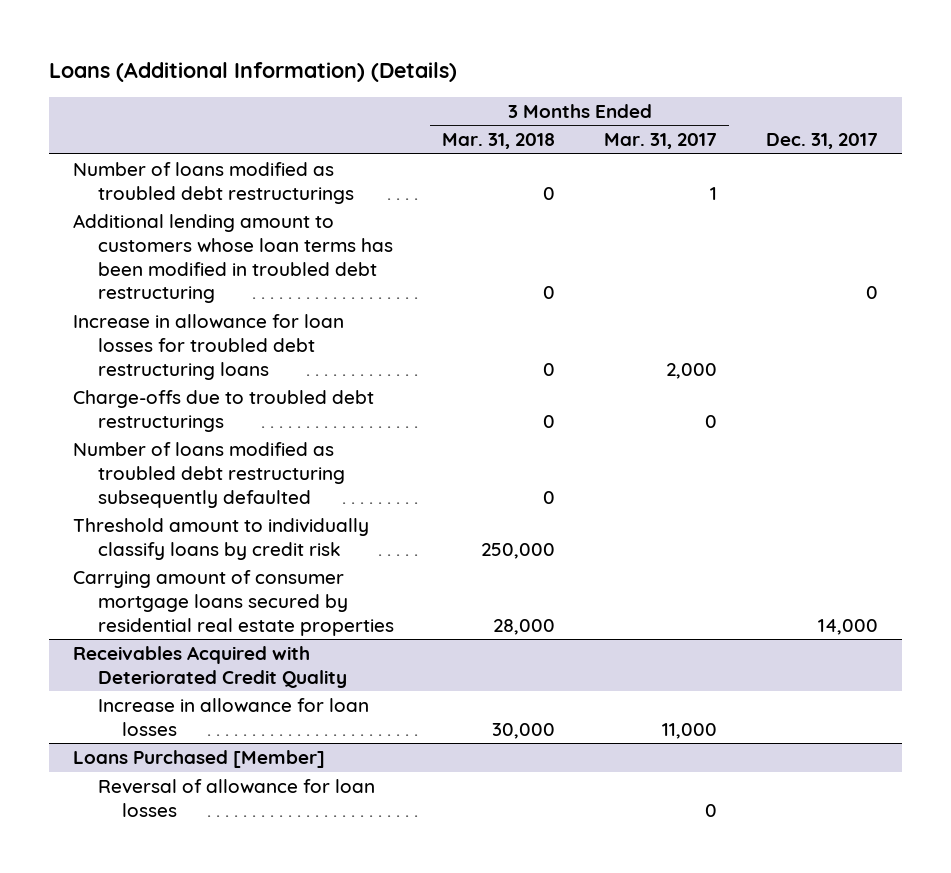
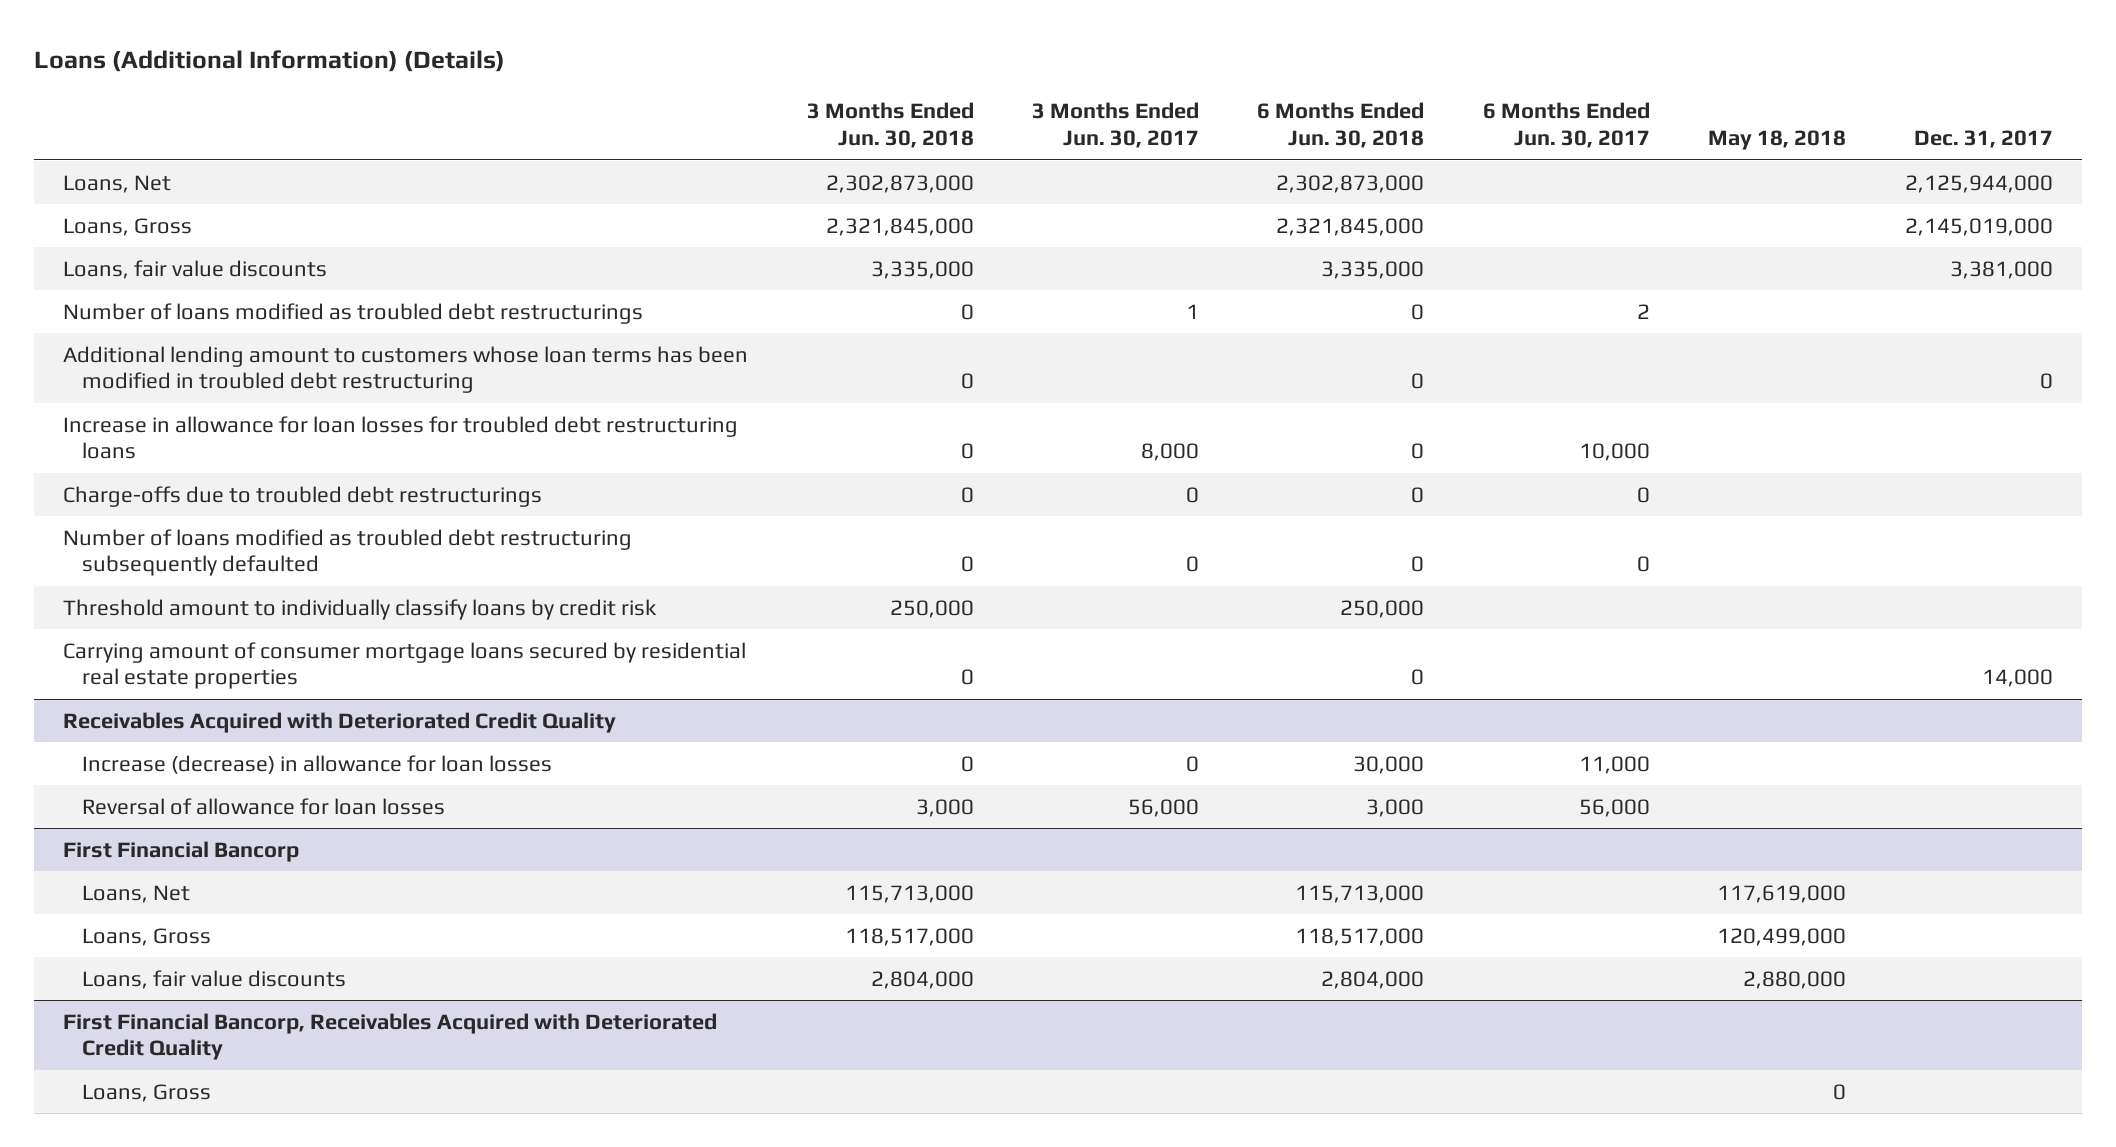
- | 3 Months Ended Mar. 31, 2018 | 3 Months Ended Mar. 31, 2017 | Dec. 31, 2017
+ | 3 Months Ended Jun. 30, 2018 | 3 Months Ended Jun. 30, 2017 | 6 Months Ended Jun. 30, 2018 | 6 Months Ended Jun. 30, 2017 | May 18, 2018 | Dec. 31, 2017
+ Loans, Net | 2,302,873,000 | | 2,302,873,000 | | | 2,125,944,000
+ Loans, Gross | 2,321,845,000 | | 2,321,845,000 | | | 2,145,019,000
+ Loans, fair value discounts | 3,335,000 | | 3,335,000 | | | 3,381,000
@ Receivables Acquired with Deteriorated Credit Quality
- Increase in allowance for loan losses | 30,000 | 11,000 |
- Loans Purchased [Member]
- Reversal of allowance for loan losses | | 0 |
@ Receivables Acquired with Deteriorated Credit Quality
+ Increase (decrease) in allowance for loan losses | 0 | 0 | 30,000 | 11,000 | |
+ Reversal of allowance for loan losses | 3,000 | 56,000 | 3,000 | 56,000 | |
+ First Financial Bancorp
+ Loans, Net | 115,713,000 | | 115,713,000 | | 117,619,000 |
+ Loans, Gross | 118,517,000 | | 118,517,000 | | 120,499,000 |
+ Loans, fair value discounts | 2,804,000 | | 2,804,000 | | 2,880,000 |
+ First Financial Bancorp, Receivables Acquired with Deteriorated Credit Quality
+ Loans, Gross | | | | | 0 |

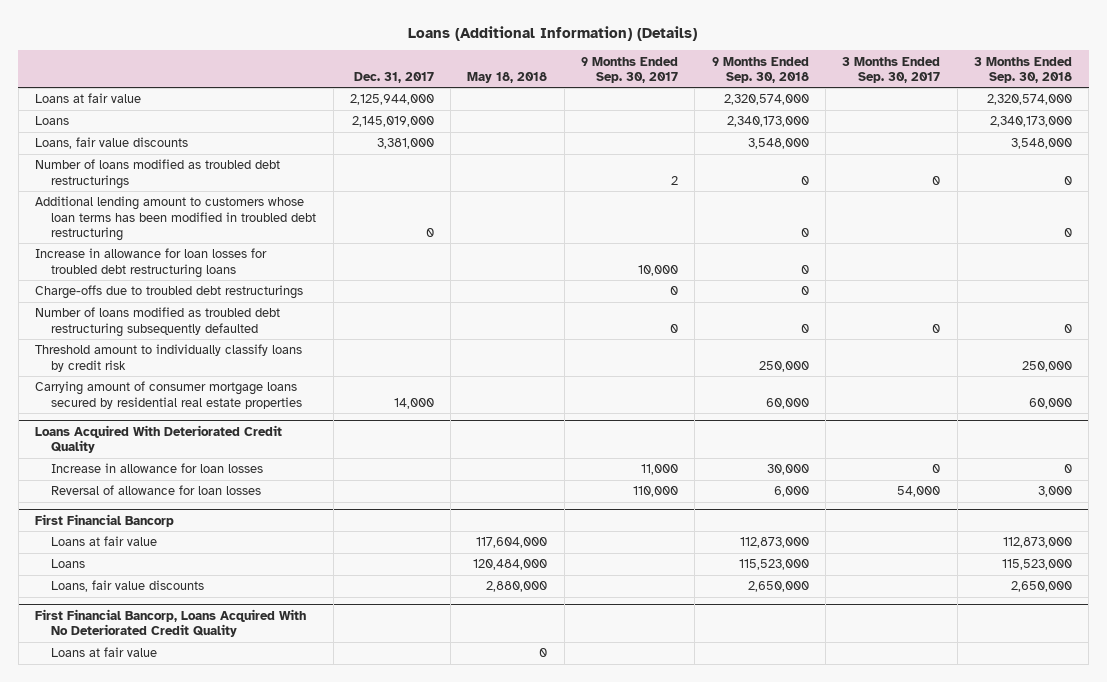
- | 3 Months Ended Jun. 30, 2018 | 3 Months Ended Jun. 30, 2017 | 6 Months Ended Jun. 30, 2018 | 6 Months Ended Jun. 30, 2017 | May 18, 2018 | Dec. 31, 2017
+ | Dec. 31, 2017 | May 18, 2018 | 9 Months Ended Sep. 30, 2017 | 9 Months Ended Sep. 30, 2018 | 3 Months Ended Sep. 30, 2017 | 3 Months Ended Sep. 30, 2018
- Loans, Net | 2,302,873,000 | | 2,302,873,000 | | | 2,125,944,000
- Loans, Gross | 2,321,845,000 | | 2,321,845,000 | | | 2,145,019,000
+ Loans at fair value | 2,125,944,000 | | | 2,320,574,000 | | 2,320,574,000
+ Loans | 2,145,019,000 | | | 2,340,173,000 | | 2,340,173,000
- Receivables Acquired with Deteriorated Credit Quality
- Increase (decrease) in allowance for loan losses | 0 | 0 | 30,000 | 11,000 | |
+ Loans Acquired With Deteriorated Credit Quality
+ Increase in allowance for loan losses | | | 11,000 | 30,000 | 0 | 0
@ First Financial Bancorp
- Loans, Net | 115,713,000 | | 115,713,000 | | 117,619,000 |
- Loans, Gross | 118,517,000 | | 118,517,000 | | 120,499,000 |
+ Loans at fair value | | 117,604,000 | | 112,873,000 | | 112,873,000
+ Loans | | 120,484,000 | | 115,523,000 | | 115,523,000
- First Financial Bancorp, Receivables Acquired with Deteriorated Credit Quality
- Loans, Gross | | | | | 0 |
+ First Financial Bancorp, Loans Acquired With No Deteriorated Credit Quality
+ Loans at fair value | | 0 | | | |

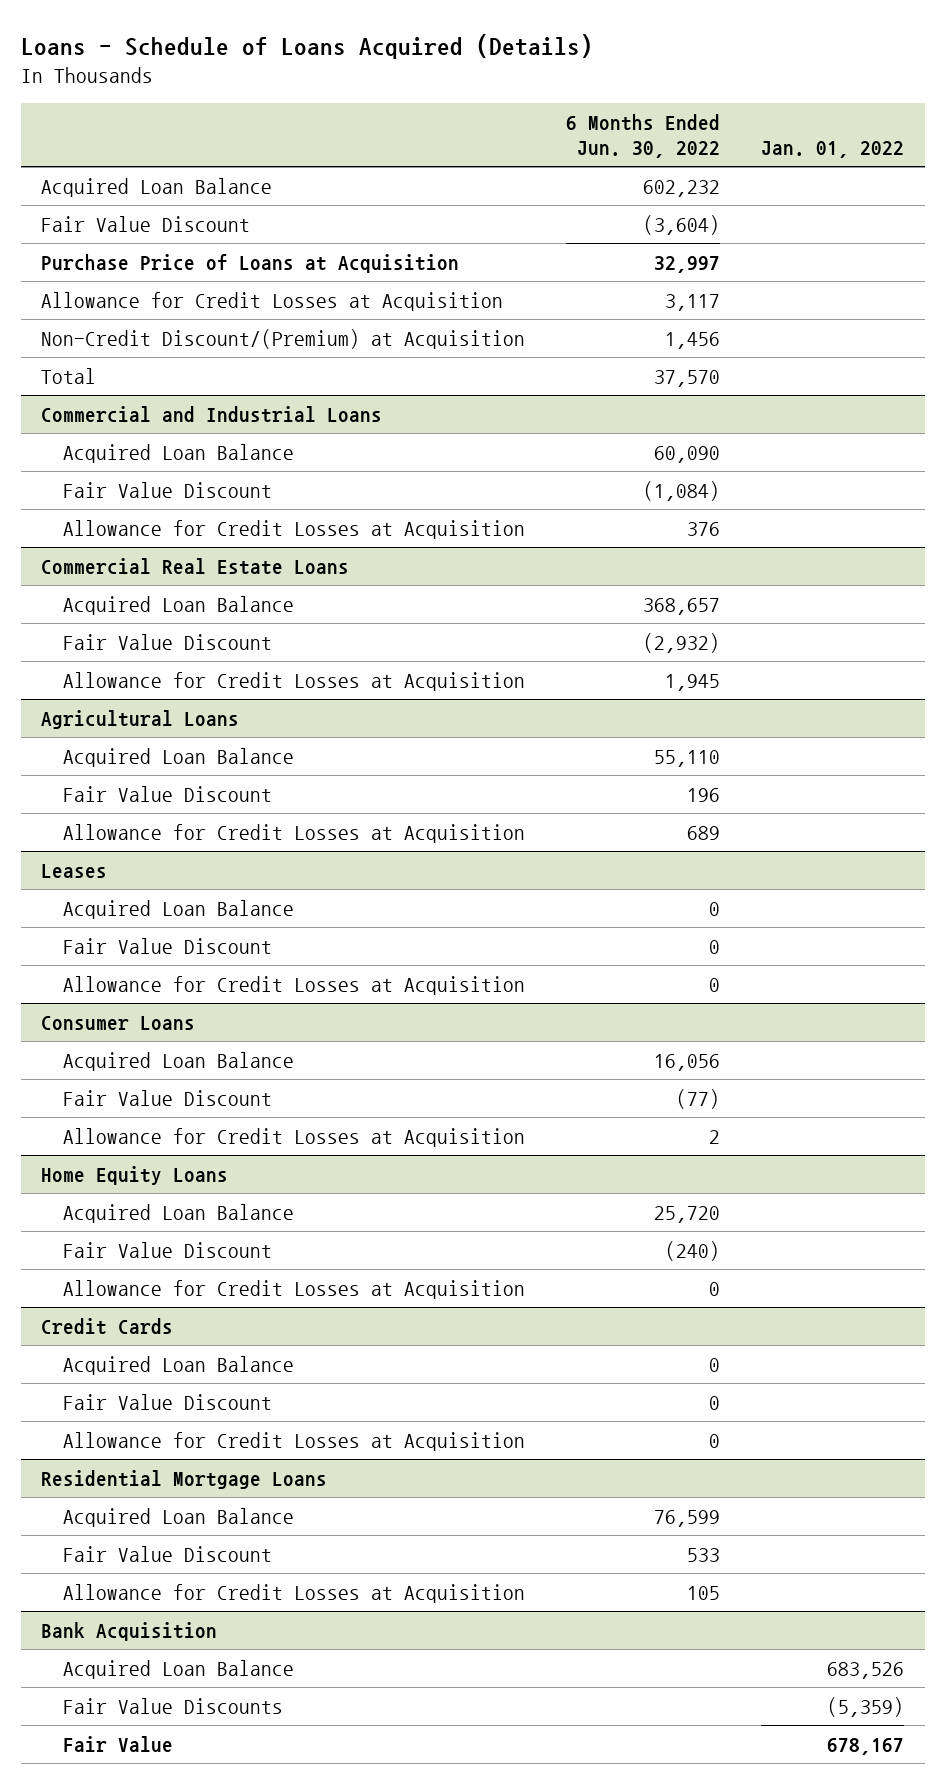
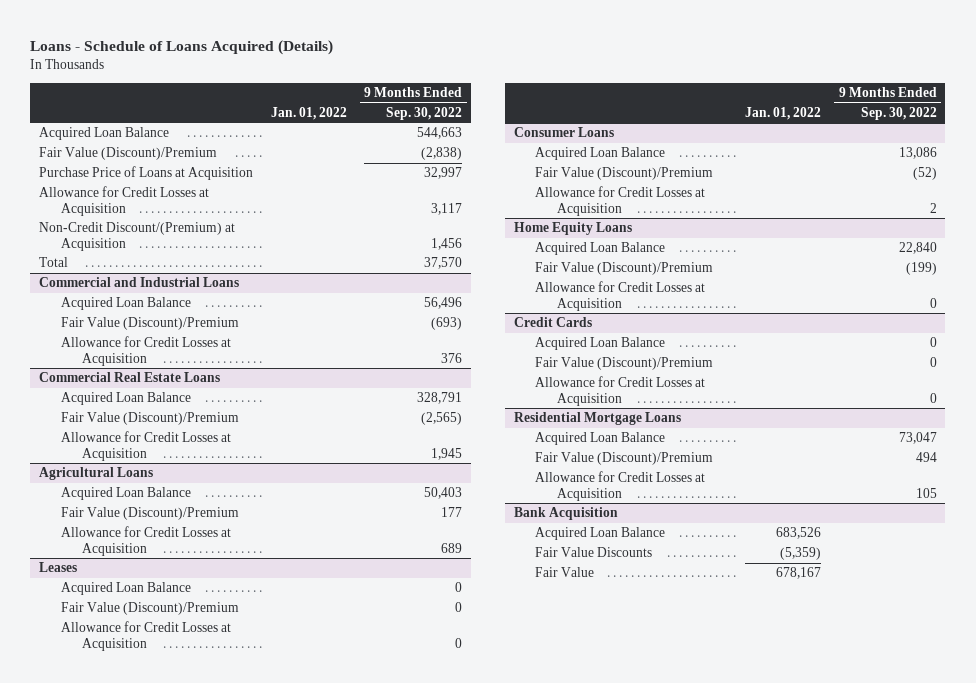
- | 6 Months Ended Jun. 30, 2022 | Jan. 01, 2022
+ | Jan. 01, 2022 | 9 Months Ended Sep. 30, 2022
- Fair Value Discount | (3,604) |
+ Fair Value (Discount)/Premium | | (2,838)
@ Commercial and Industrial Loans
- Fair Value Discount | (1,084) |
+ Fair Value (Discount)/Premium | | (693)
@ Commercial Real Estate Loans
- Fair Value Discount | (2,932) |
+ Fair Value (Discount)/Premium | | (2,565)
@ Agricultural Loans
- Fair Value Discount | 196 |
+ Fair Value (Discount)/Premium | | 177
@ Leases
- Fair Value Discount | 0 |
+ Fair Value (Discount)/Premium | | 0
@ Consumer Loans
- Fair Value Discount | (77) |
+ Fair Value (Discount)/Premium | | (52)
@ Home Equity Loans
- Fair Value Discount | (240) |
+ Fair Value (Discount)/Premium | | (199)
@ Credit Cards
- Fair Value Discount | 0 |
+ Fair Value (Discount)/Premium | | 0
@ Residential Mortgage Loans
- Fair Value Discount | 533 |
+ Fair Value (Discount)/Premium | | 494

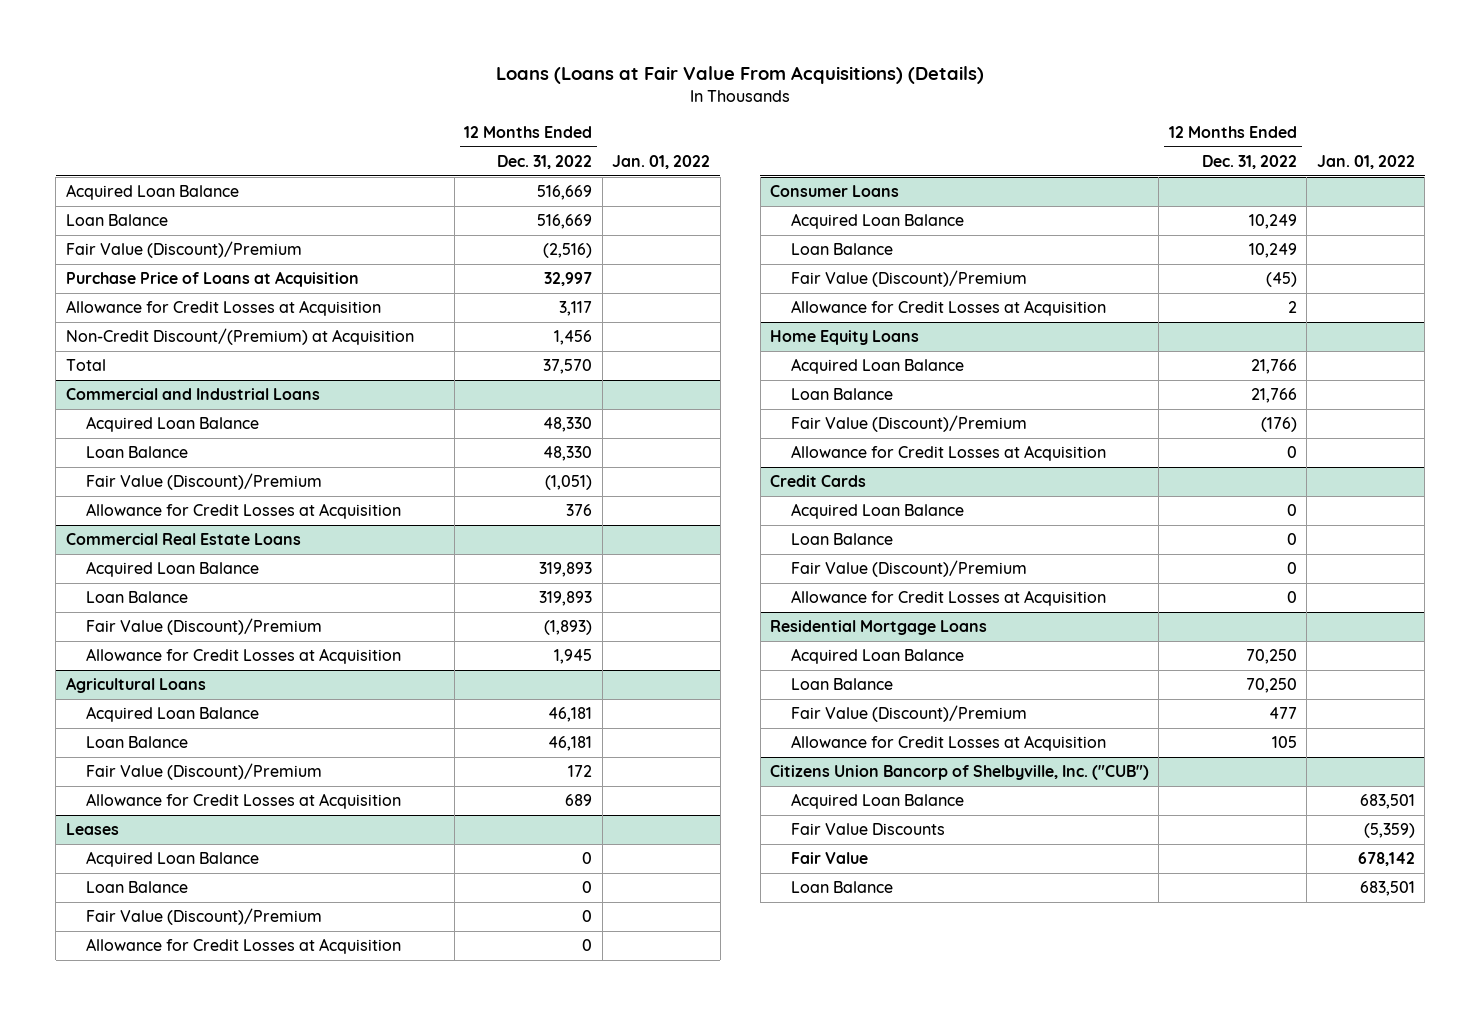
- Loans - Schedule of Loans Acquired (Details)
+ Loans (Loans at Fair Value From Acquisitions) (Details)
- | Jan. 01, 2022 | 9 Months Ended Sep. 30, 2022
+ | 12 Months Ended Dec. 31, 2022 | Jan. 01, 2022
+ Loan Balance | 516,669 |
@ Commercial and Industrial Loans
+ Loan Balance | 48,330 |
@ Commercial Real Estate Loans
+ Loan Balance | 319,893 |
@ Agricultural Loans
+ Loan Balance | 46,181 |
@ Leases
+ Loan Balance | 0 |
@ Consumer Loans
+ Loan Balance | 10,249 |
@ Home Equity Loans
+ Loan Balance | 21,766 |
@ Credit Cards
+ Loan Balance | 0 |
@ Residential Mortgage Loans
+ Loan Balance | 70,250 |
- Bank Acquisition
- Acquired Loan Balance | 683,526 |
+ Citizens Union Bancorp of Shelbyville, Inc. ("CUB")
+ Acquired Loan Balance | | 683,501
- Fair Value | 678,167 |
+ Fair Value | | 678,142
+ Loan Balance | | 683,501

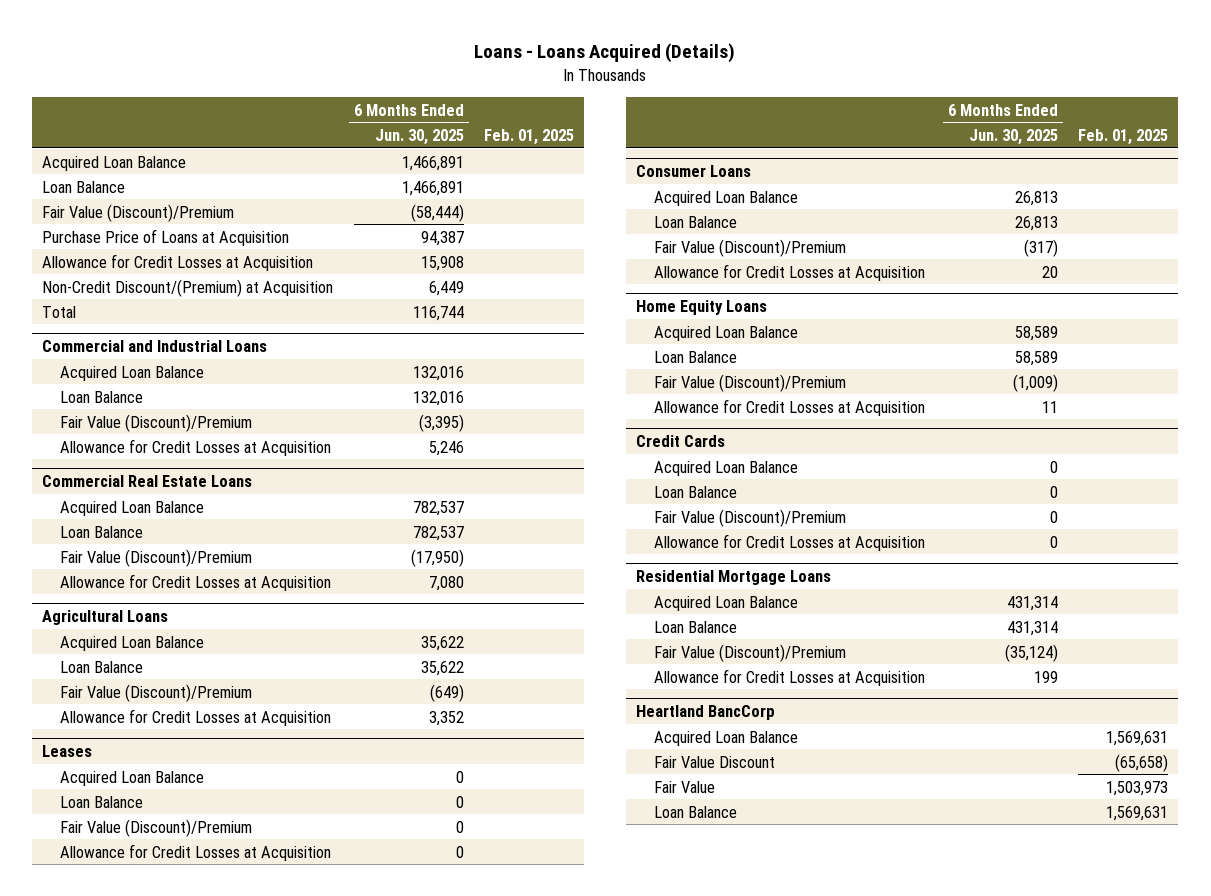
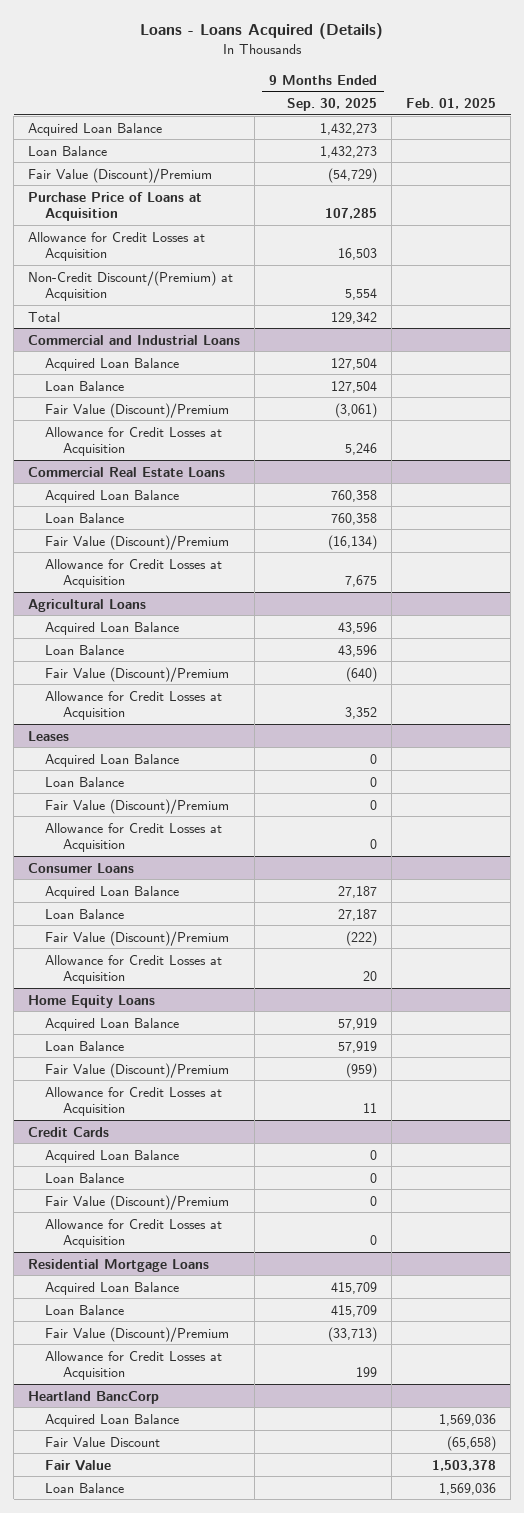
- | 6 Months Ended Jun. 30, 2025 | Feb. 01, 2025
+ | 9 Months Ended Sep. 30, 2025 | Feb. 01, 2025
@ Heartland BancCorp
- Acquired Loan Balance | | 1,569,631
+ Acquired Loan Balance | | 1,569,036
- Fair Value | | 1,503,973
- Loan Balance | | 1,569,631
+ Fair Value | | 1,503,378
+ Loan Balance | | 1,569,036

